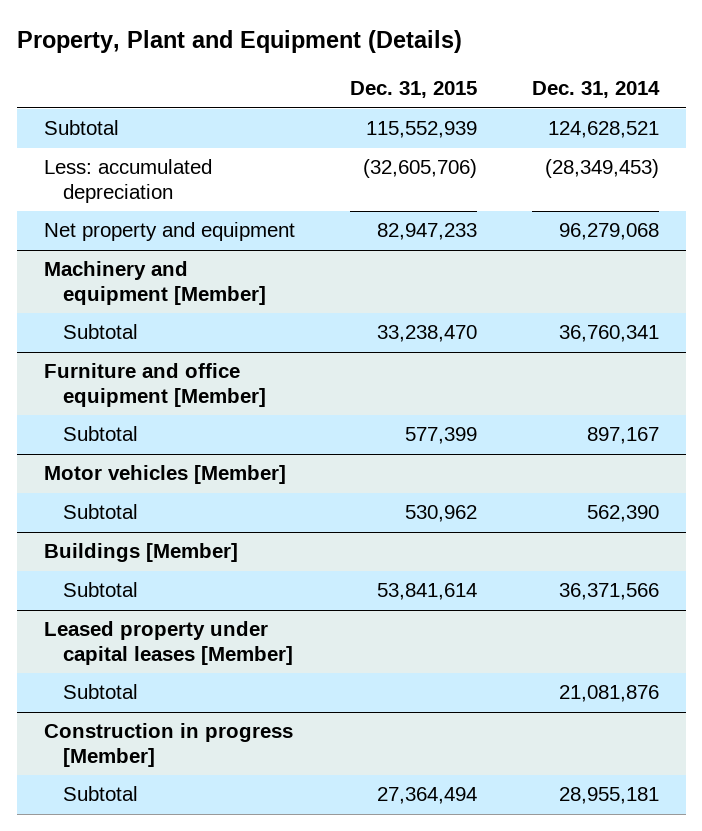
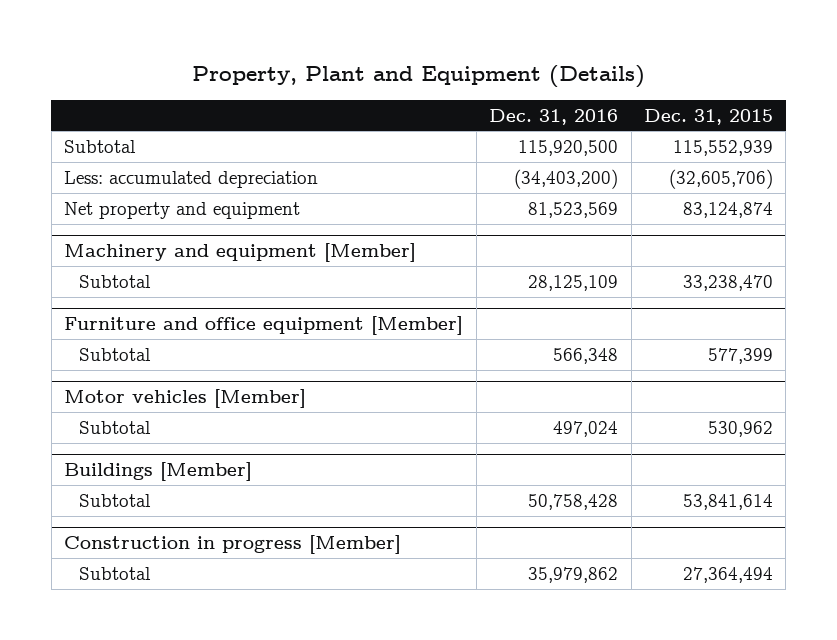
- | Dec. 31, 2015 | Dec. 31, 2014
+ | Dec. 31, 2016 | Dec. 31, 2015
- Net property and equipment | 82,947,233 | 96,279,068
+ Net property and equipment | 81,523,569 | 83,124,874
- Leased property under capital leases [Member]
- Subtotal | | 21,081,876

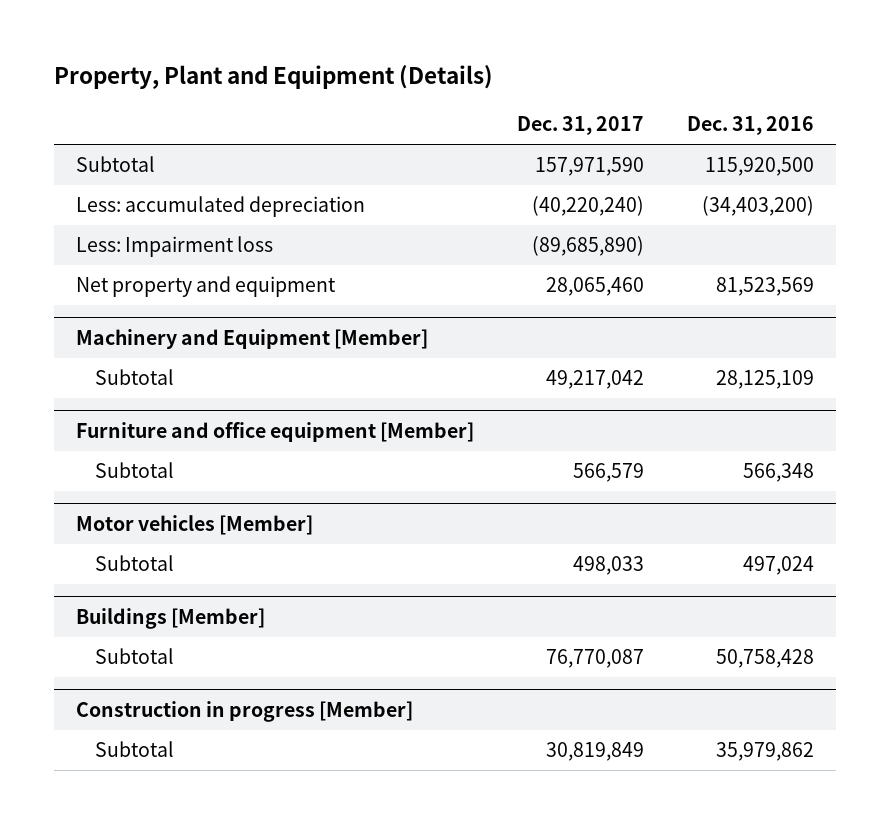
- | Dec. 31, 2016 | Dec. 31, 2015
+ | Dec. 31, 2017 | Dec. 31, 2016
+ Less: Impairment loss | (89,685,890) |
- Machinery and equipment [Member]
+ Machinery and Equipment [Member]

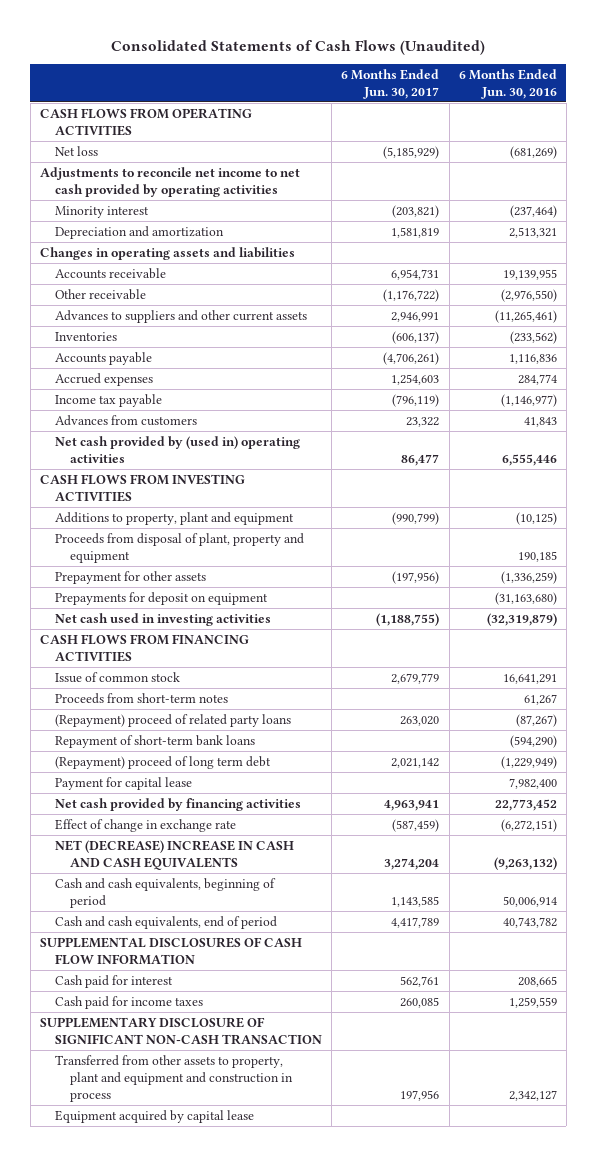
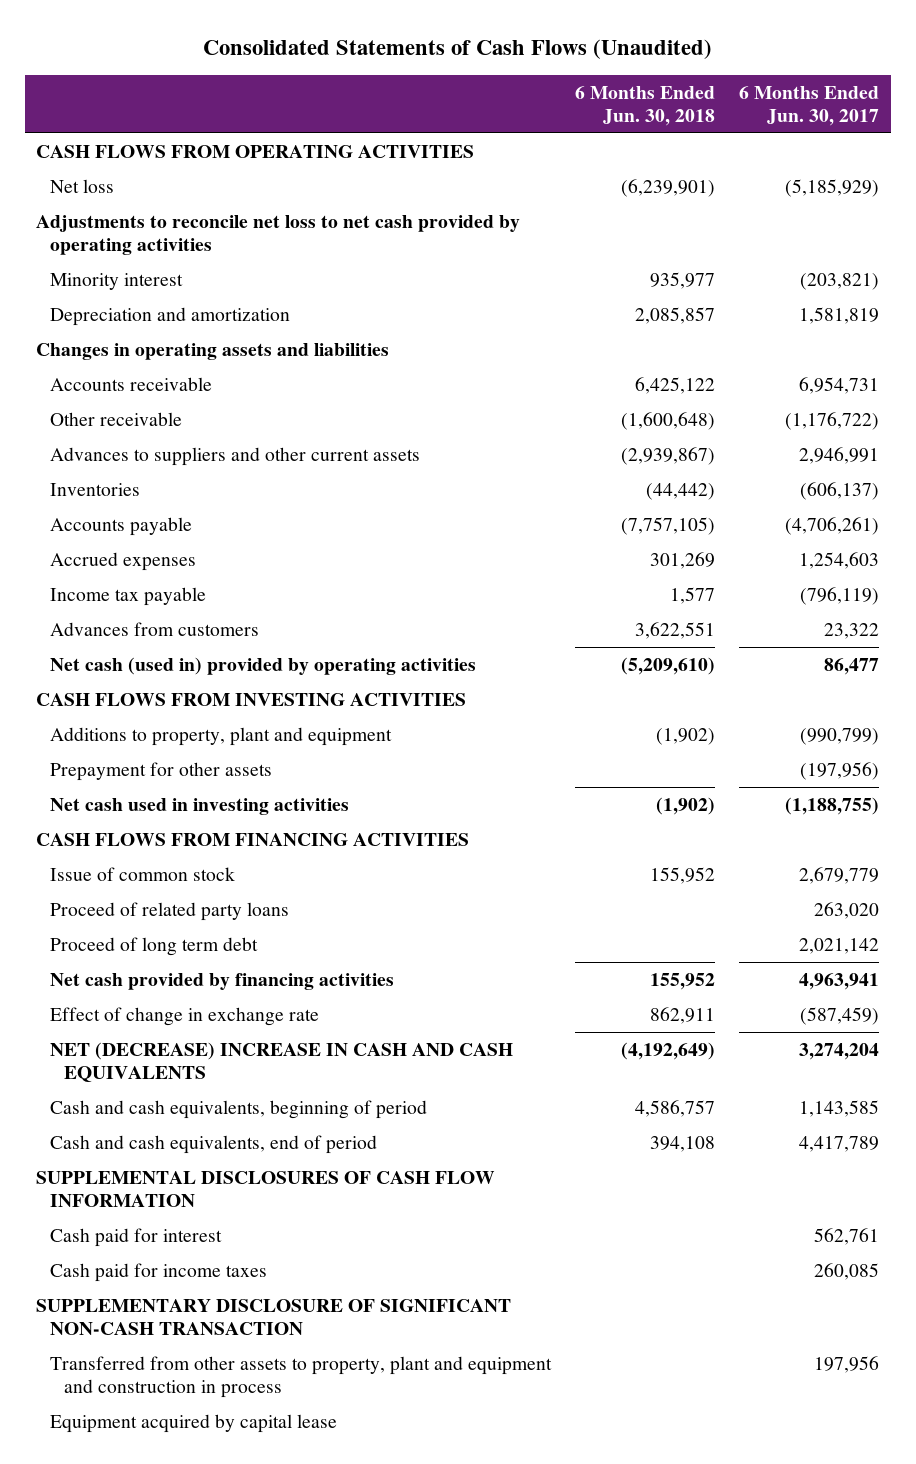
- | 6 Months Ended Jun. 30, 2017 | 6 Months Ended Jun. 30, 2016
+ | 6 Months Ended Jun. 30, 2018 | 6 Months Ended Jun. 30, 2017
- Adjustments to reconcile net income to net cash provided by operating activities
+ Adjustments to reconcile net loss to net cash provided by operating activities
- Net cash provided by (used in) operating activities | 86,477 | 6,555,446
+ Net cash (used in) provided by operating activities | (5,209,610) | 86,477
- Proceeds from disposal of plant, property and equipment | | 190,185
- Prepayments for deposit on equipment | | (31,163,680)
- Proceeds from short-term notes | | 61,267
- (Repayment) proceed of related party loans | 263,020 | (87,267)
- Repayment of short-term bank loans | | (594,290)
- (Repayment) proceed of long term debt | 2,021,142 | (1,229,949)
- Payment for capital lease | | 7,982,400
+ Proceed of related party loans | | 263,020
+ Proceed of long term debt | | 2,021,142

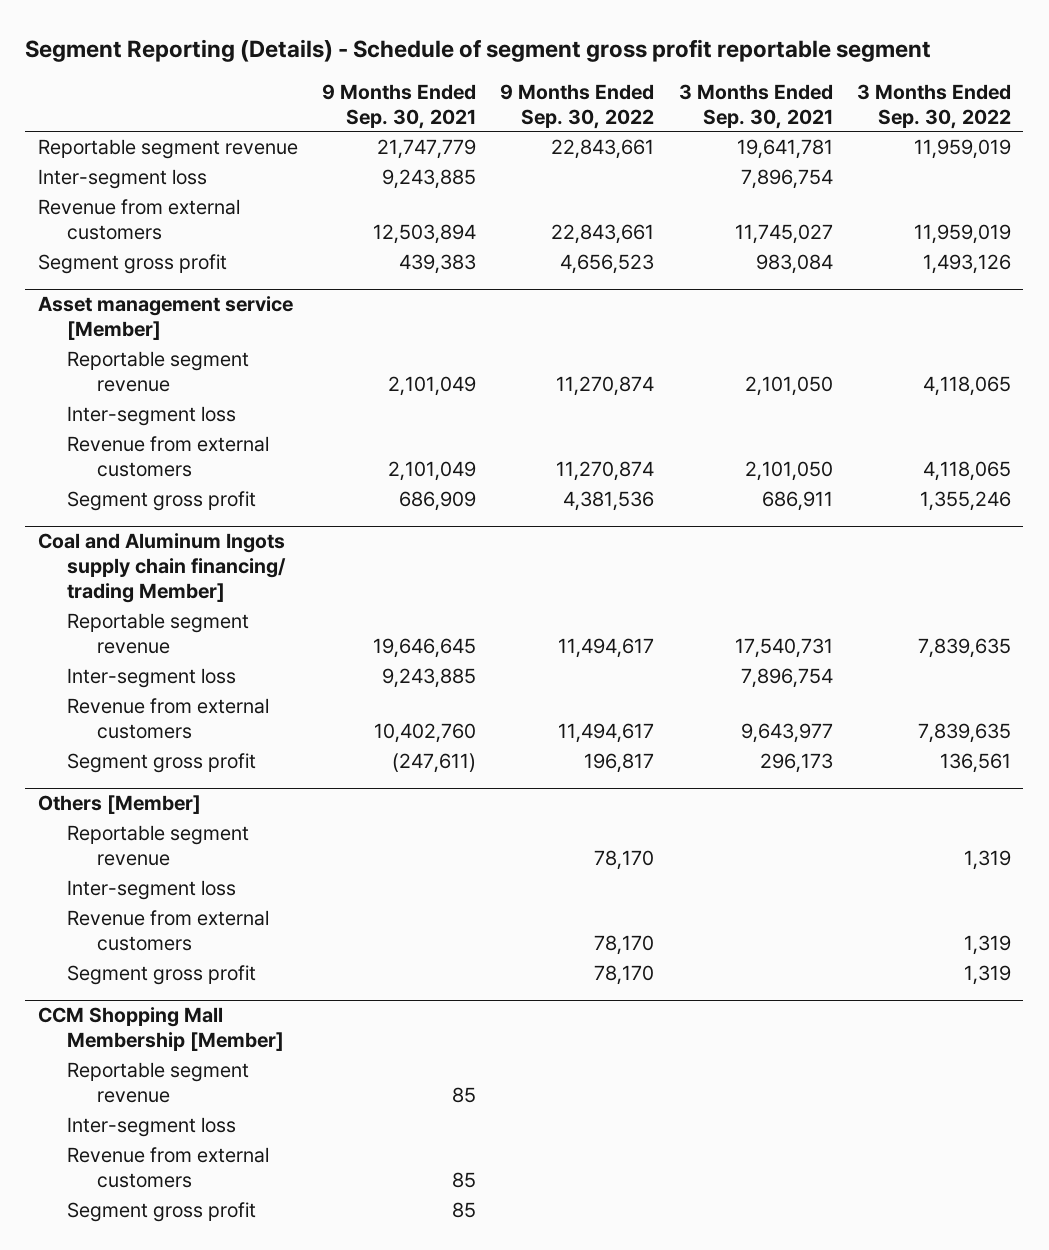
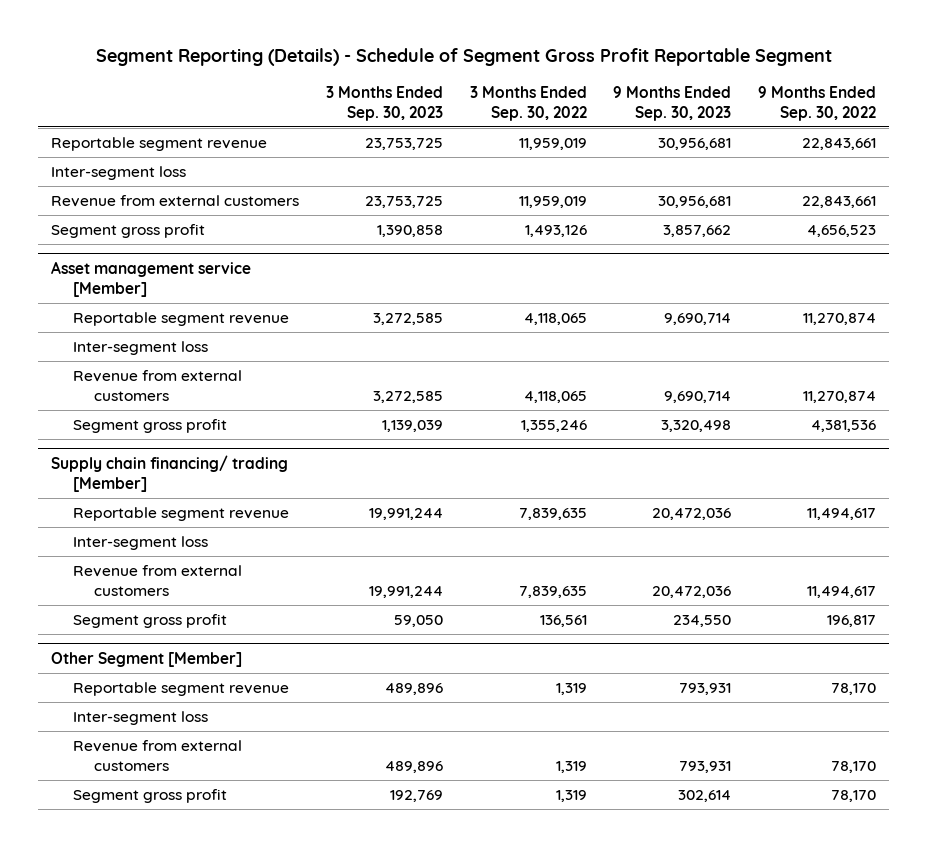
- Segment Reporting (Details) - Schedule of segment gross profit reportable segment
+ Segment Reporting (Details) - Schedule of Segment Gross Profit Reportable Segment
- | 9 Months Ended Sep. 30, 2021 | 9 Months Ended Sep. 30, 2022 | 3 Months Ended Sep. 30, 2021 | 3 Months Ended Sep. 30, 2022
+ | 3 Months Ended Sep. 30, 2023 | 3 Months Ended Sep. 30, 2022 | 9 Months Ended Sep. 30, 2023 | 9 Months Ended Sep. 30, 2022
- Coal and Aluminum Ingots supply chain financing/ trading Member]
+ Supply chain financing/ trading [Member]
- Others [Member]
+ Other Segment [Member]
- CCM Shopping Mall Membership [Member]
- Reportable segment revenue | 85 | | |
- Inter-segment loss
- Revenue from external customers | 85 | | |
- Segment gross profit | 85 | | |

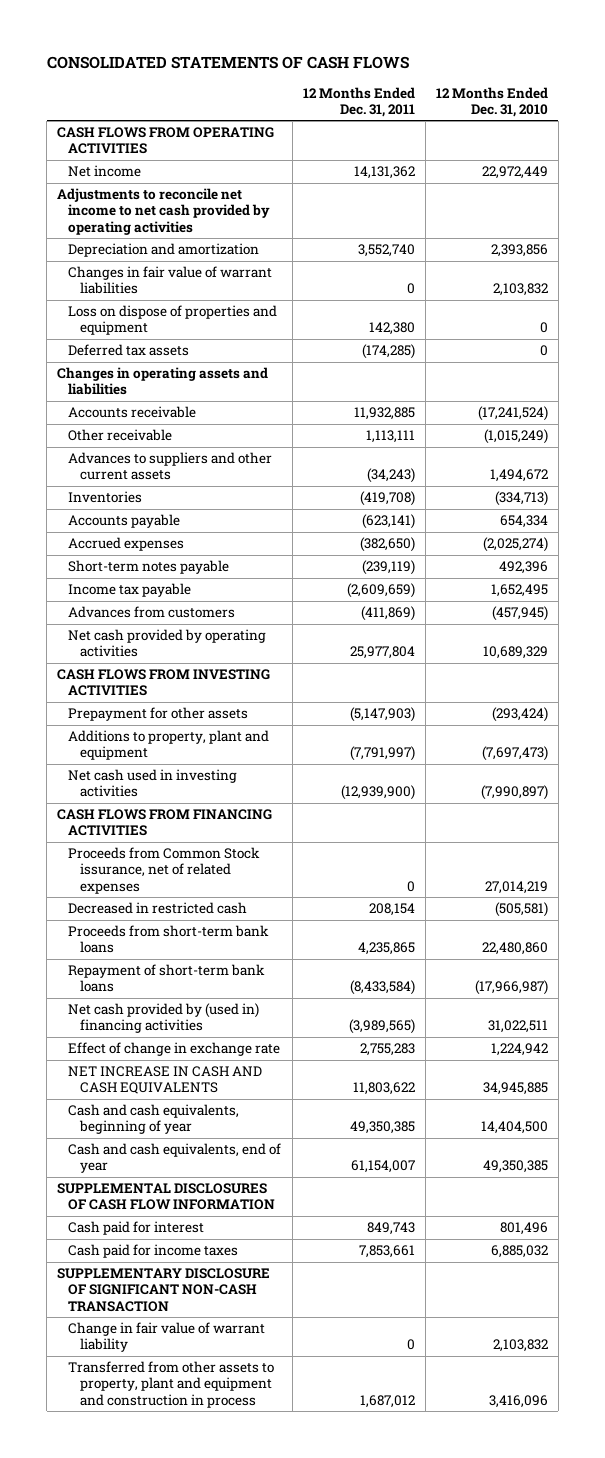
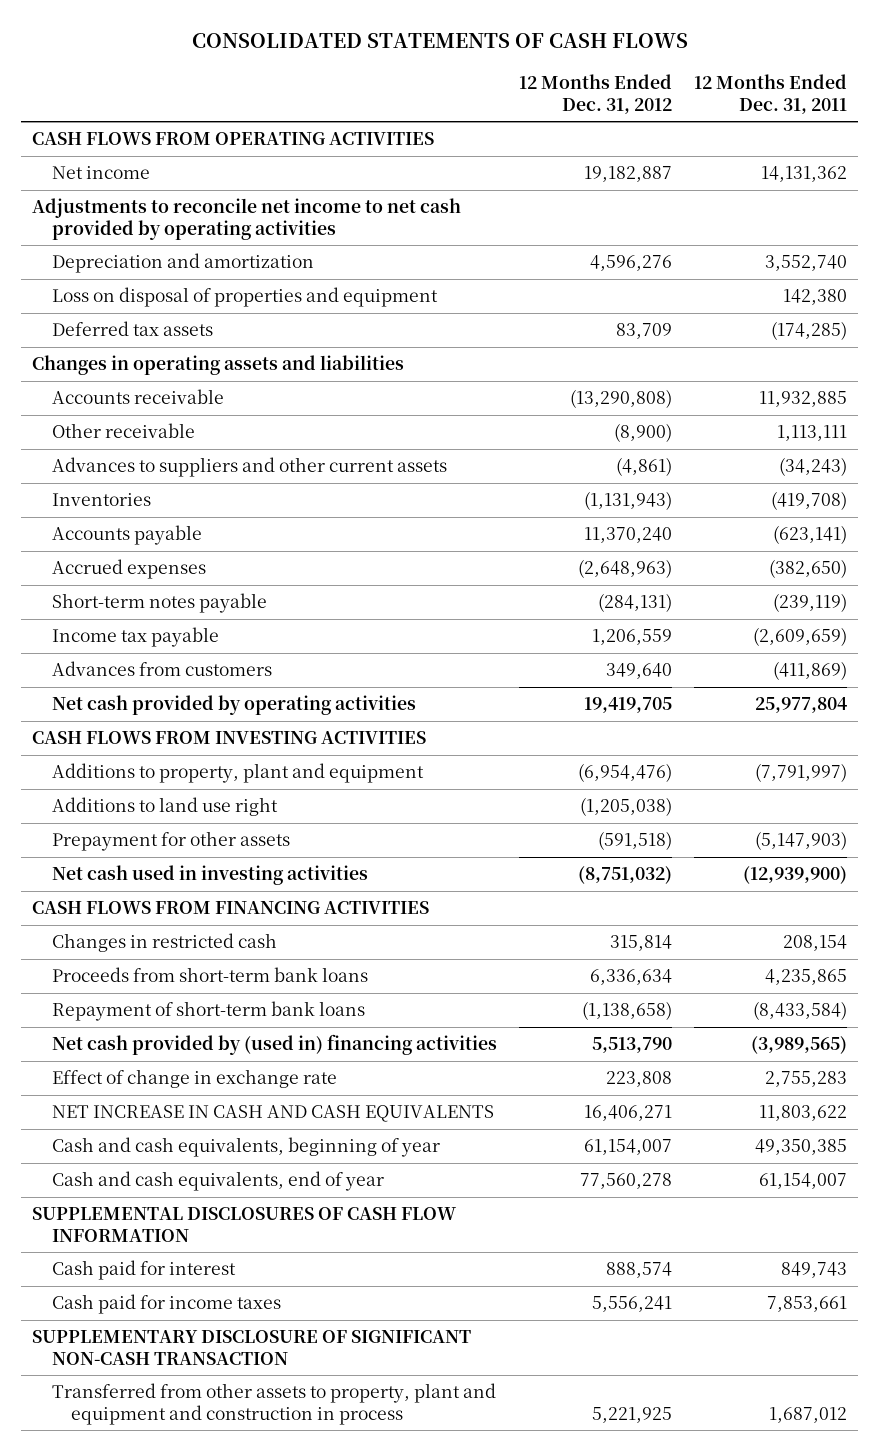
- | 12 Months Ended Dec. 31, 2011 | 12 Months Ended Dec. 31, 2010
+ | 12 Months Ended Dec. 31, 2012 | 12 Months Ended Dec. 31, 2011
- Changes in fair value of warrant liabilities | 0 | 2,103,832
- Loss on dispose of properties and equipment | 142,380 | 0
+ Loss on disposal of properties and equipment | | 142,380
+ Additions to land use right | (1,205,038) |
moved down: Prepayment for other assets | (591,518) | (5,147,903)
- Proceeds from Common Stock issurance, net of related expenses | 0 | 27,014,219
- Decreased in restricted cash | 208,154 | (505,581)
+ Changes in restricted cash | 315,814 | 208,154
- Change in fair value of warrant liability | 0 | 2,103,832

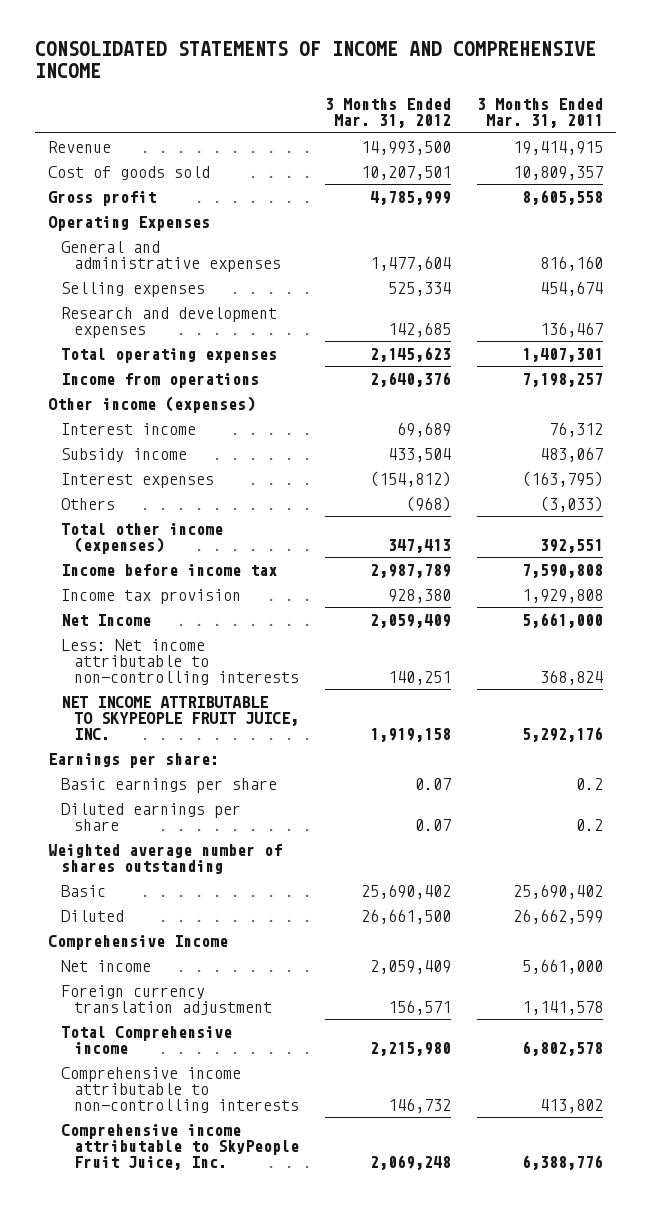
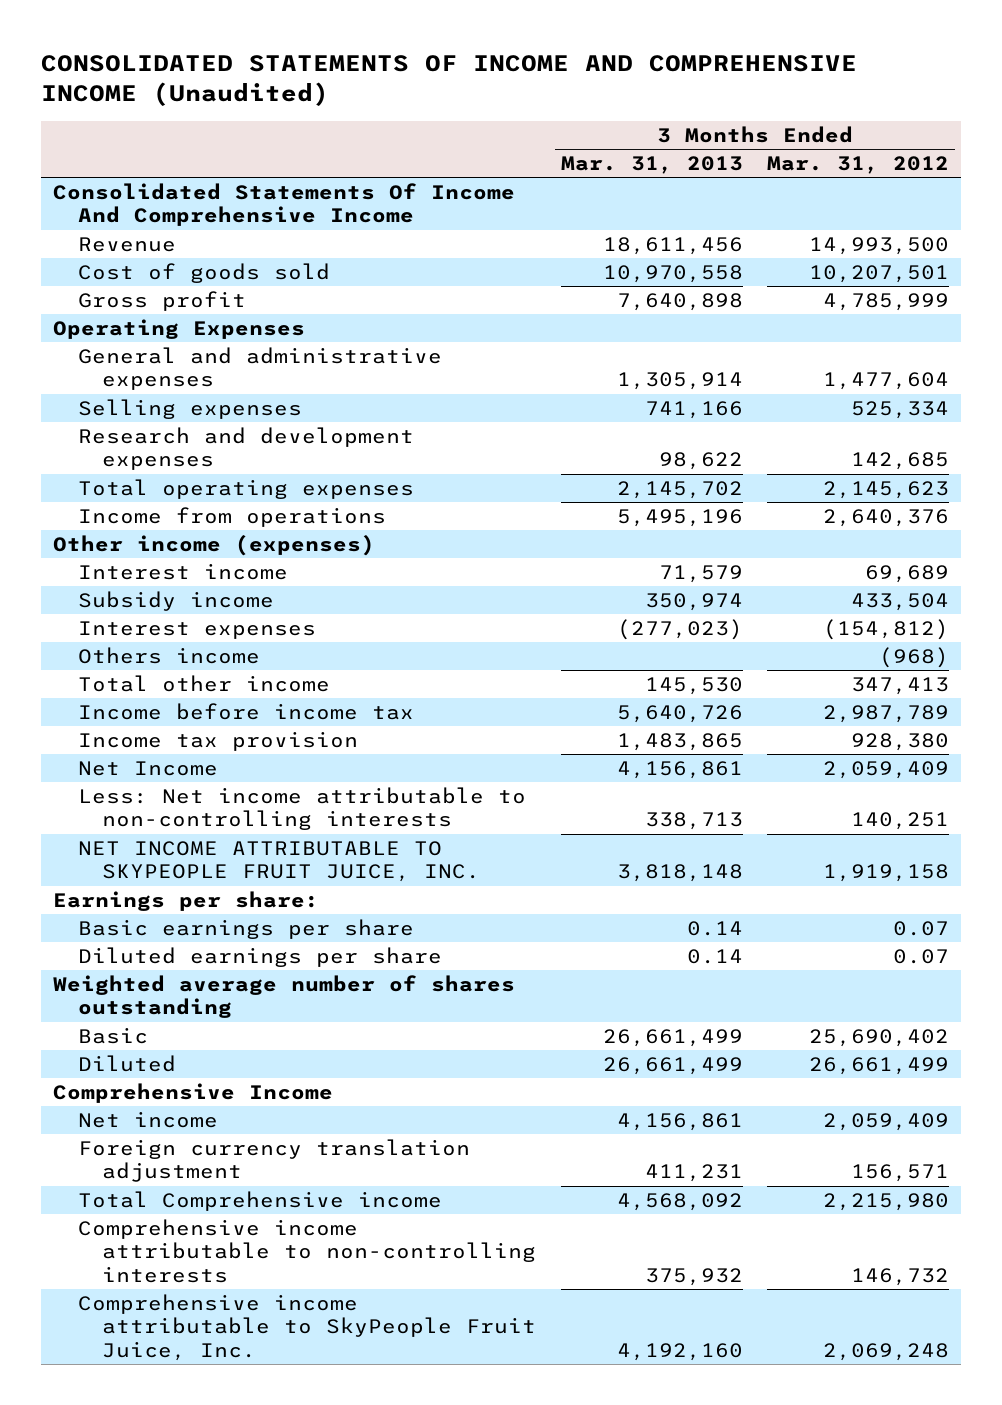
- CONSOLIDATED STATEMENTS OF INCOME AND COMPREHENSIVE INCOME
+ CONSOLIDATED STATEMENTS OF INCOME AND COMPREHENSIVE INCOME (Unaudited)
- | 3 Months Ended Mar. 31, 2012 | 3 Months Ended Mar. 31, 2011
+ | 3 Months Ended Mar. 31, 2013 | 3 Months Ended Mar. 31, 2012
+ Consolidated Statements Of Income And Comprehensive Income
- Others | (968) | (3,033)
- Total other income (expenses) | 347,413 | 392,551
+ Others income | | (968)
+ Total other income | 145,530 | 347,413
- Diluted | 26,661,500 | 26,662,599
+ Diluted | 26,661,499 | 26,661,499

